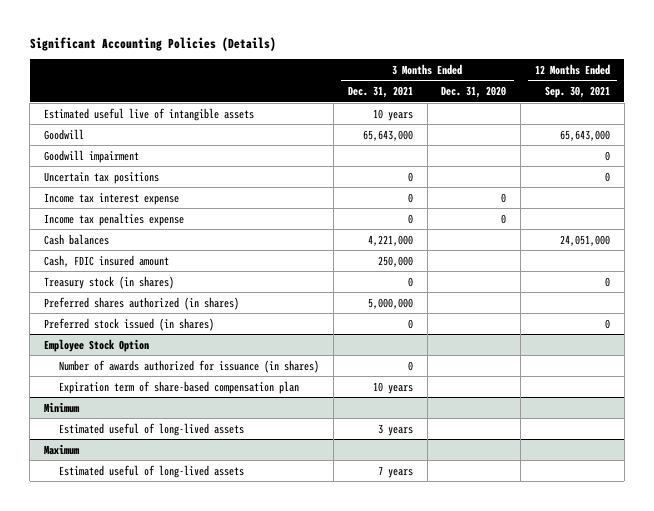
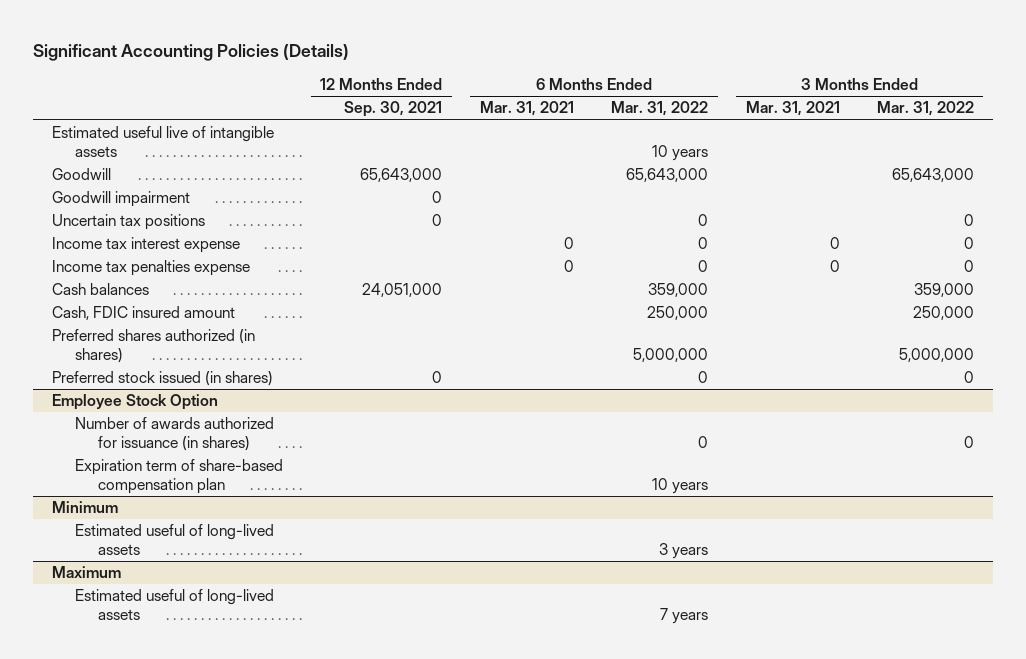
- | 3 Months Ended Dec. 31, 2021 | 3 Months Ended Dec. 31, 2020 | 12 Months Ended Sep. 30, 2021
+ | 12 Months Ended Sep. 30, 2021 | 6 Months Ended Mar. 31, 2021 | 6 Months Ended Mar. 31, 2022 | 3 Months Ended Mar. 31, 2021 | 3 Months Ended Mar. 31, 2022
- Treasury stock (in shares) | 0 | | 0

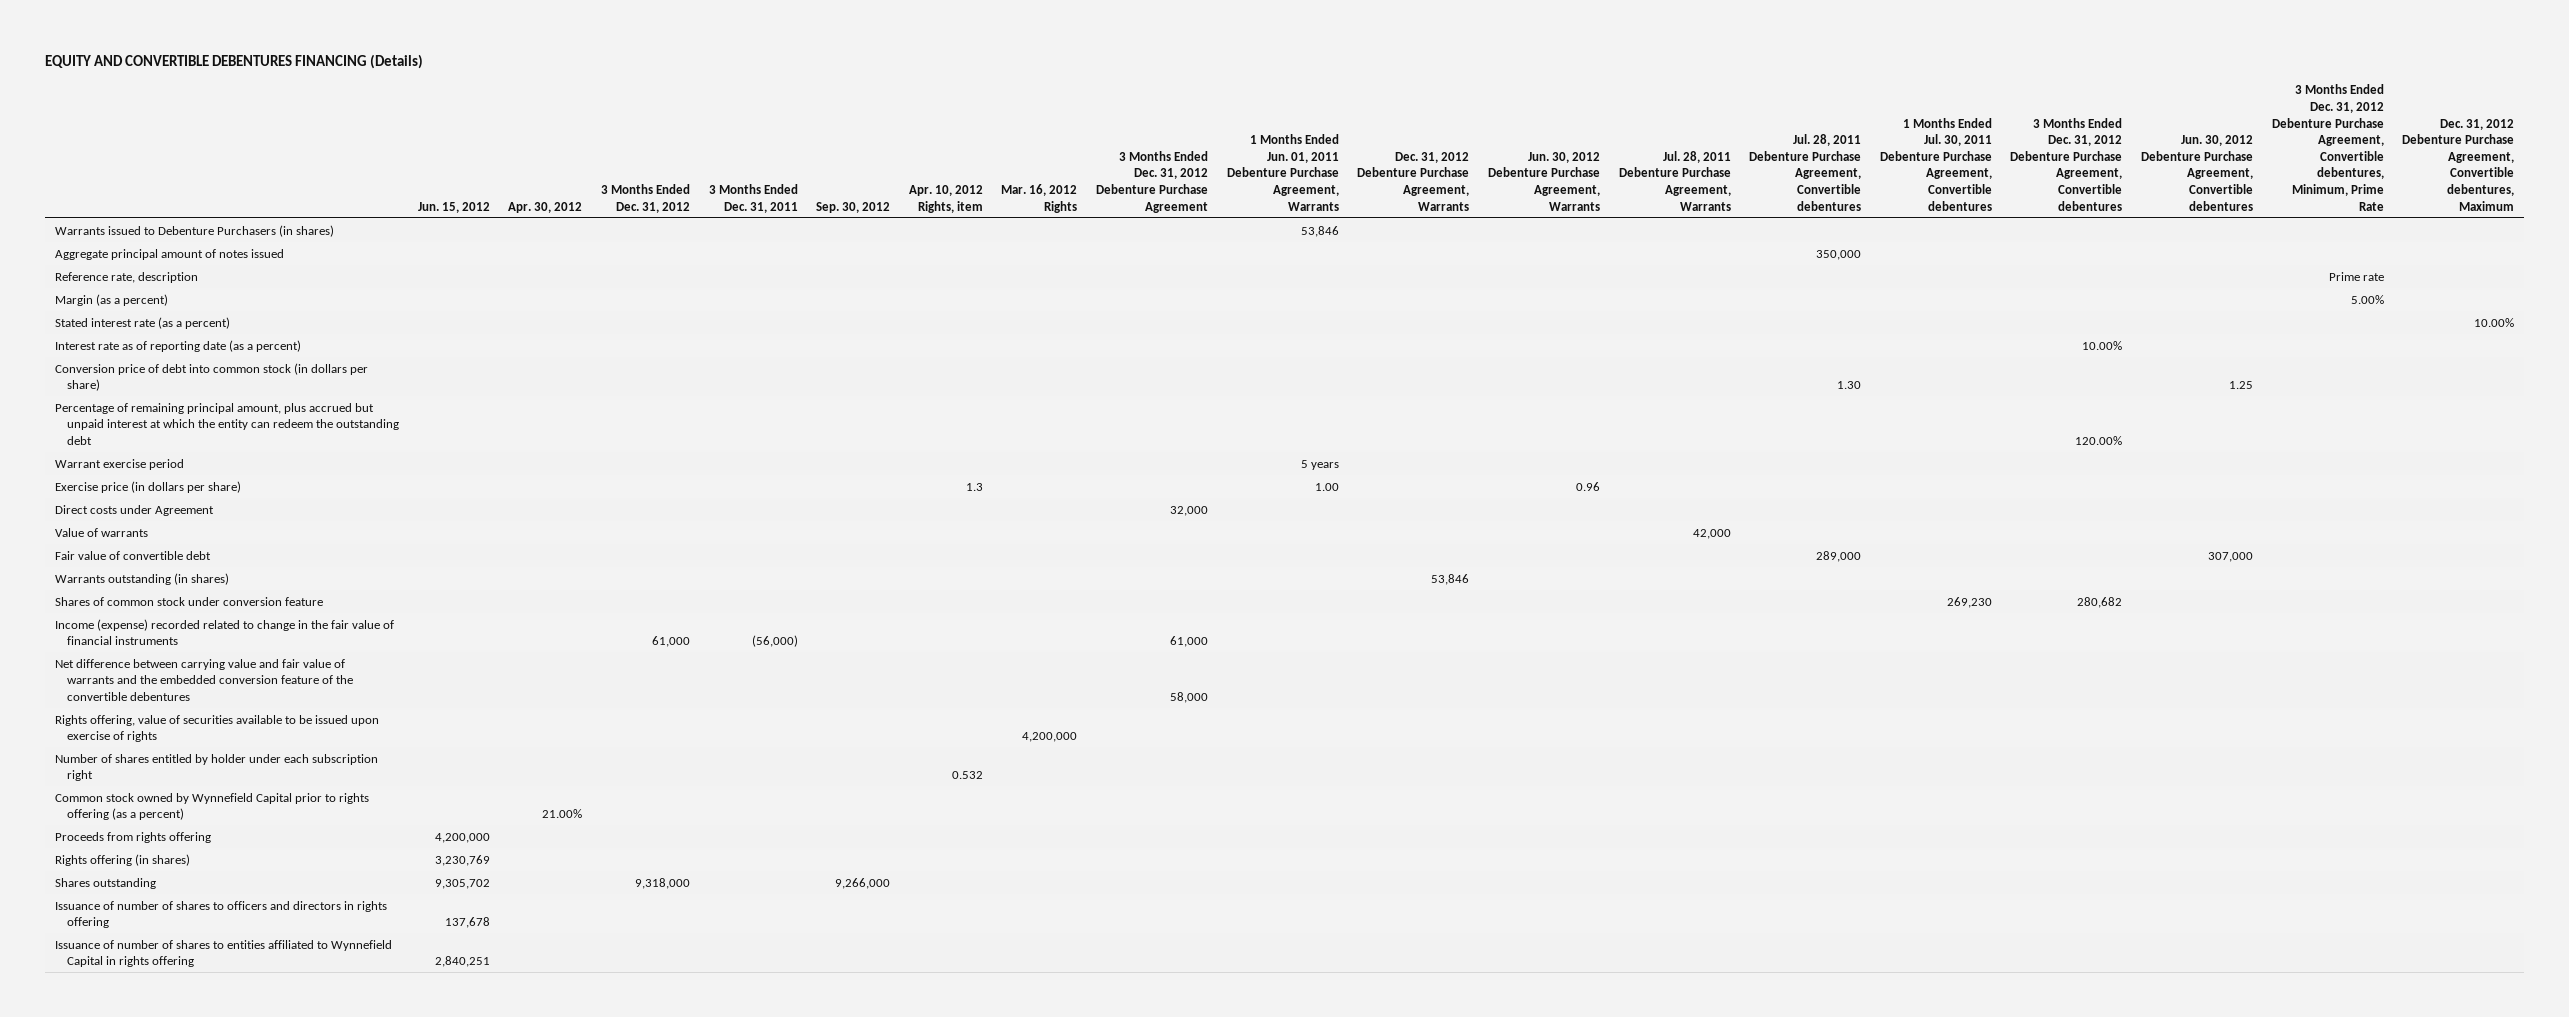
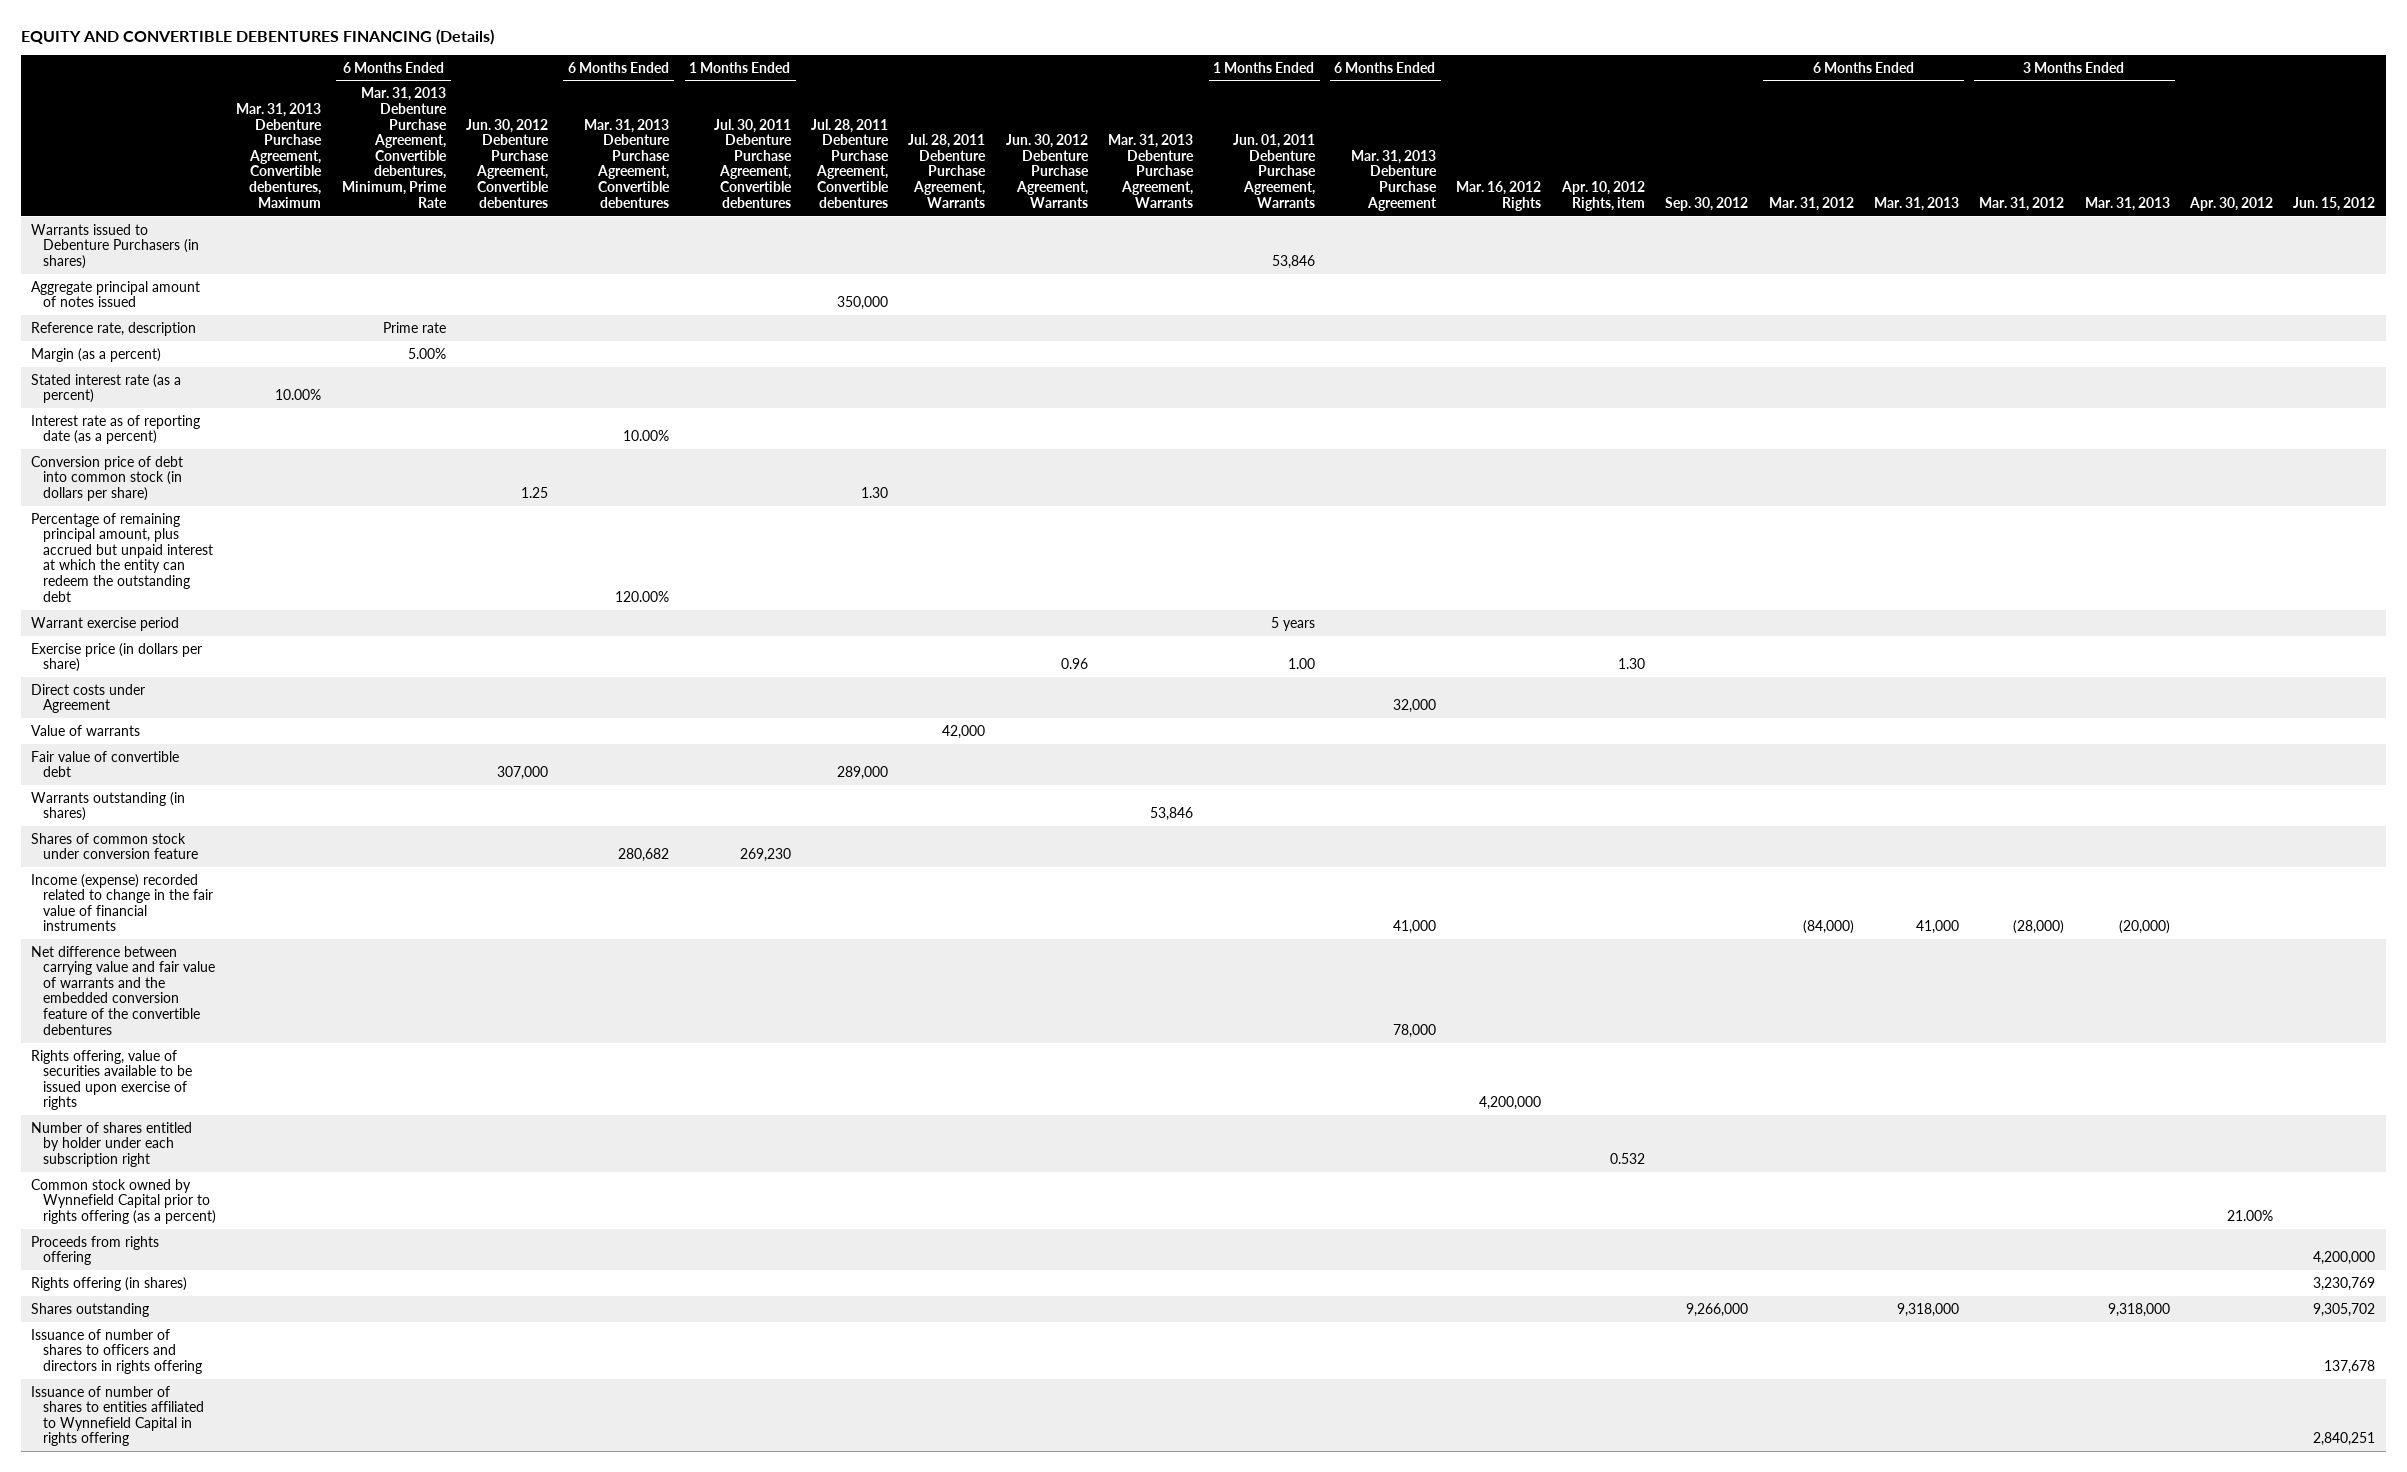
- | Jun. 15, 2012 | Apr. 30, 2012 | 3 Months Ended Dec. 31, 2012 | 3 Months Ended Dec. 31, 2011 | Sep. 30, 2012 | Apr. 10, 2012 Rights, item | Mar. 16, 2012 Rights | 3 Months Ended Dec. 31, 2012 Debenture Purchase Agreement | 1 Months Ended Jun. 01, 2011 Debenture Purchase Agreement, Warrants | Dec. 31, 2012 Debenture Purchase Agreement, Warrants | Jun. 30, 2012 Debenture Purchase Agreement, Warrants | Jul. 28, 2011 Debenture Purchase Agreement, Warrants | Jul. 28, 2011 Debenture Purchase Agreement, Convertible debentures | 1 Months Ended Jul. 30, 2011 Debenture Purchase Agreement, Convertible debentures | 3 Months Ended Dec. 31, 2012 Debenture Purchase Agreement, Convertible debentures | Jun. 30, 2012 Debenture Purchase Agreement, Convertible debentures | 3 Months Ended Dec. 31, 2012 Debenture Purchase Agreement, Convertible debentures, Minimum, Prime Rate | Dec. 31, 2012 Debenture Purchase Agreement, Convertible debentures, Maximum
+ | Mar. 31, 2013 Debenture Purchase Agreement, Convertible debentures, Maximum | 6 Months Ended Mar. 31, 2013 Debenture Purchase Agreement, Convertible debentures, Minimum, Prime Rate | Jun. 30, 2012 Debenture Purchase Agreement, Convertible debentures | 6 Months Ended Mar. 31, 2013 Debenture Purchase Agreement, Convertible debentures | 1 Months Ended Jul. 30, 2011 Debenture Purchase Agreement, Convertible debentures | Jul. 28, 2011 Debenture Purchase Agreement, Convertible debentures | Jul. 28, 2011 Debenture Purchase Agreement, Warrants | Jun. 30, 2012 Debenture Purchase Agreement, Warrants | Mar. 31, 2013 Debenture Purchase Agreement, Warrants | 1 Months Ended Jun. 01, 2011 Debenture Purchase Agreement, Warrants | 6 Months Ended Mar. 31, 2013 Debenture Purchase Agreement | Mar. 16, 2012 Rights | Apr. 10, 2012 Rights, item | Sep. 30, 2012 | 6 Months Ended Mar. 31, 2012 | 6 Months Ended Mar. 31, 2013 | 3 Months Ended Mar. 31, 2012 | 3 Months Ended Mar. 31, 2013 | Apr. 30, 2012 | Jun. 15, 2012
- Exercise price (in dollars per share) | | | | | | 1.3 | | | 1.00 | | 0.96 | | | | | | |
+ Exercise price (in dollars per share) | | | | | | | | 0.96 | | 1.00 | | | 1.30 | | | | | | |

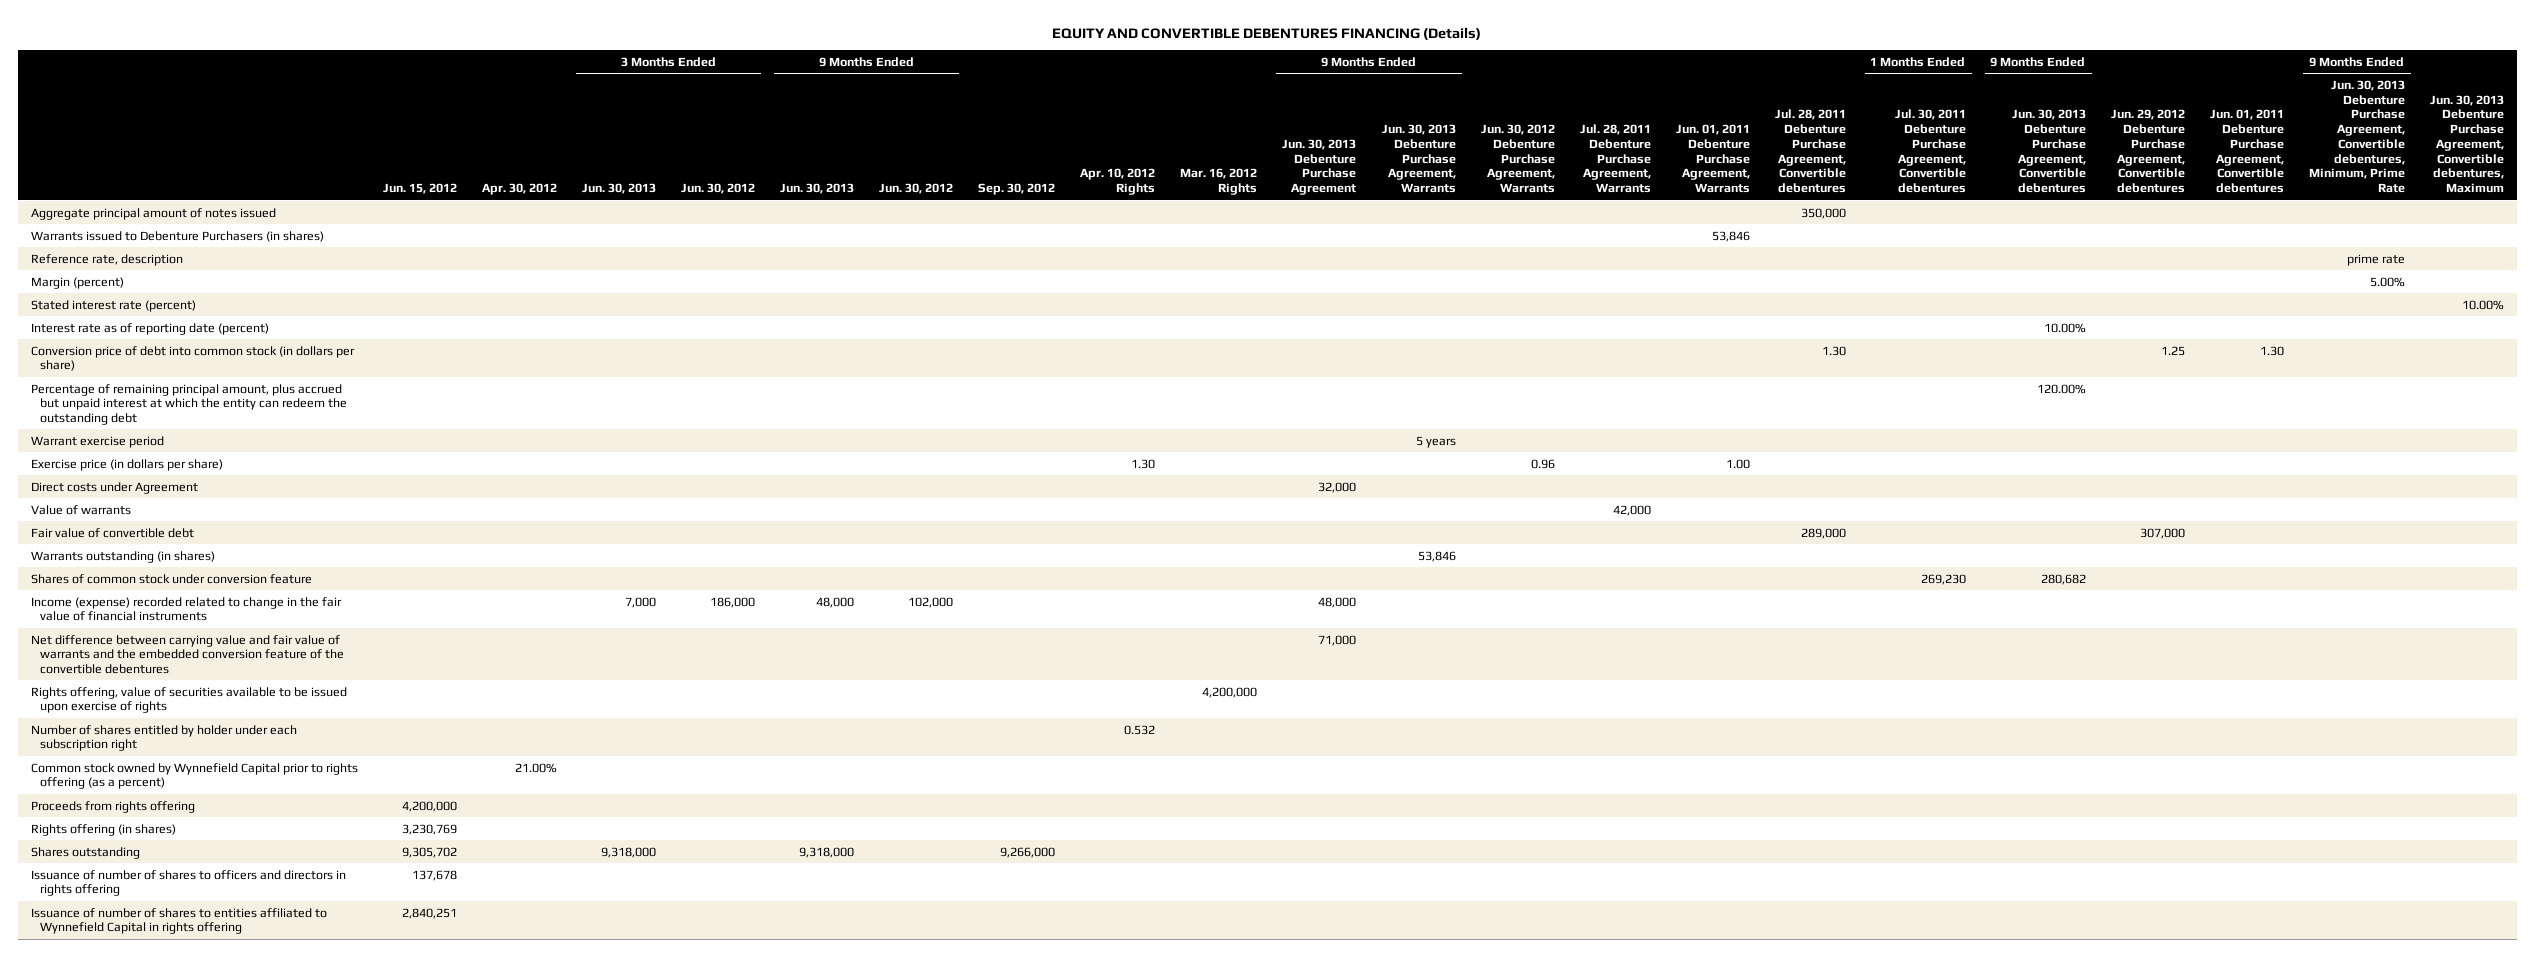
- | Mar. 31, 2013 Debenture Purchase Agreement, Convertible debentures, Maximum | 6 Months Ended Mar. 31, 2013 Debenture Purchase Agreement, Convertible debentures, Minimum, Prime Rate | Jun. 30, 2012 Debenture Purchase Agreement, Convertible debentures | 6 Months Ended Mar. 31, 2013 Debenture Purchase Agreement, Convertible debentures | 1 Months Ended Jul. 30, 2011 Debenture Purchase Agreement, Convertible debentures | Jul. 28, 2011 Debenture Purchase Agreement, Convertible debentures | Jul. 28, 2011 Debenture Purchase Agreement, Warrants | Jun. 30, 2012 Debenture Purchase Agreement, Warrants | Mar. 31, 2013 Debenture Purchase Agreement, Warrants | 1 Months Ended Jun. 01, 2011 Debenture Purchase Agreement, Warrants | 6 Months Ended Mar. 31, 2013 Debenture Purchase Agreement | Mar. 16, 2012 Rights | Apr. 10, 2012 Rights, item | Sep. 30, 2012 | 6 Months Ended Mar. 31, 2012 | 6 Months Ended Mar. 31, 2013 | 3 Months Ended Mar. 31, 2012 | 3 Months Ended Mar. 31, 2013 | Apr. 30, 2012 | Jun. 15, 2012
+ | Jun. 15, 2012 | Apr. 30, 2012 | 3 Months Ended Jun. 30, 2013 | 3 Months Ended Jun. 30, 2012 | 9 Months Ended Jun. 30, 2013 | 9 Months Ended Jun. 30, 2012 | Sep. 30, 2012 | Apr. 10, 2012 Rights | Mar. 16, 2012 Rights | 9 Months Ended Jun. 30, 2013 Debenture Purchase Agreement | 9 Months Ended Jun. 30, 2013 Debenture Purchase Agreement, Warrants | Jun. 30, 2012 Debenture Purchase Agreement, Warrants | Jul. 28, 2011 Debenture Purchase Agreement, Warrants | Jun. 01, 2011 Debenture Purchase Agreement, Warrants | Jul. 28, 2011 Debenture Purchase Agreement, Convertible debentures | 1 Months Ended Jul. 30, 2011 Debenture Purchase Agreement, Convertible debentures | 9 Months Ended Jun. 30, 2013 Debenture Purchase Agreement, Convertible debentures | Jun. 29, 2012 Debenture Purchase Agreement, Convertible debentures | Jun. 01, 2011 Debenture Purchase Agreement, Convertible debentures | 9 Months Ended Jun. 30, 2013 Debenture Purchase Agreement, Convertible debentures, Minimum, Prime Rate | Jun. 30, 2013 Debenture Purchase Agreement, Convertible debentures, Maximum
moved down: Warrants issued to Debenture Purchasers (in shares) | | | | | | | | | | | | | | 53,846 | | | | | | |
- Margin (as a percent) | | 5.00% | | | | | | | | | | | | | | | | | |
- Stated interest rate (as a percent) | 10.00% | | | | | | | | | | | | | | | | | | |
- Interest rate as of reporting date (as a percent) | | | | 10.00% | | | | | | | | | | | | | | | |
+ Margin (percent) | | | | | | | | | | | | | | | | | | | | 5.00% |
+ Stated interest rate (percent) | | | | | | | | | | | | | | | | | | | | | 10.00%
+ Interest rate as of reporting date (percent) | | | | | | | | | | | | | | | | | 10.00% | | | |

